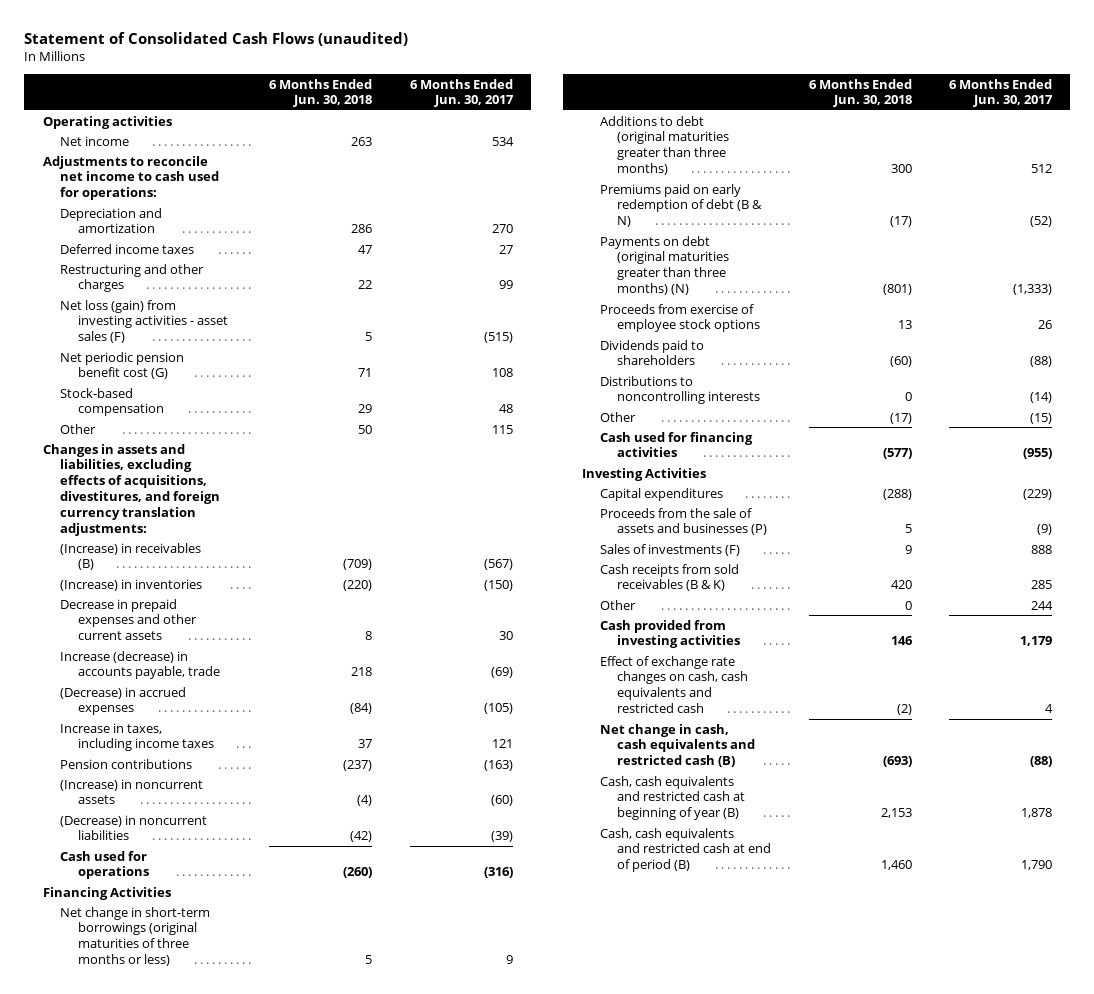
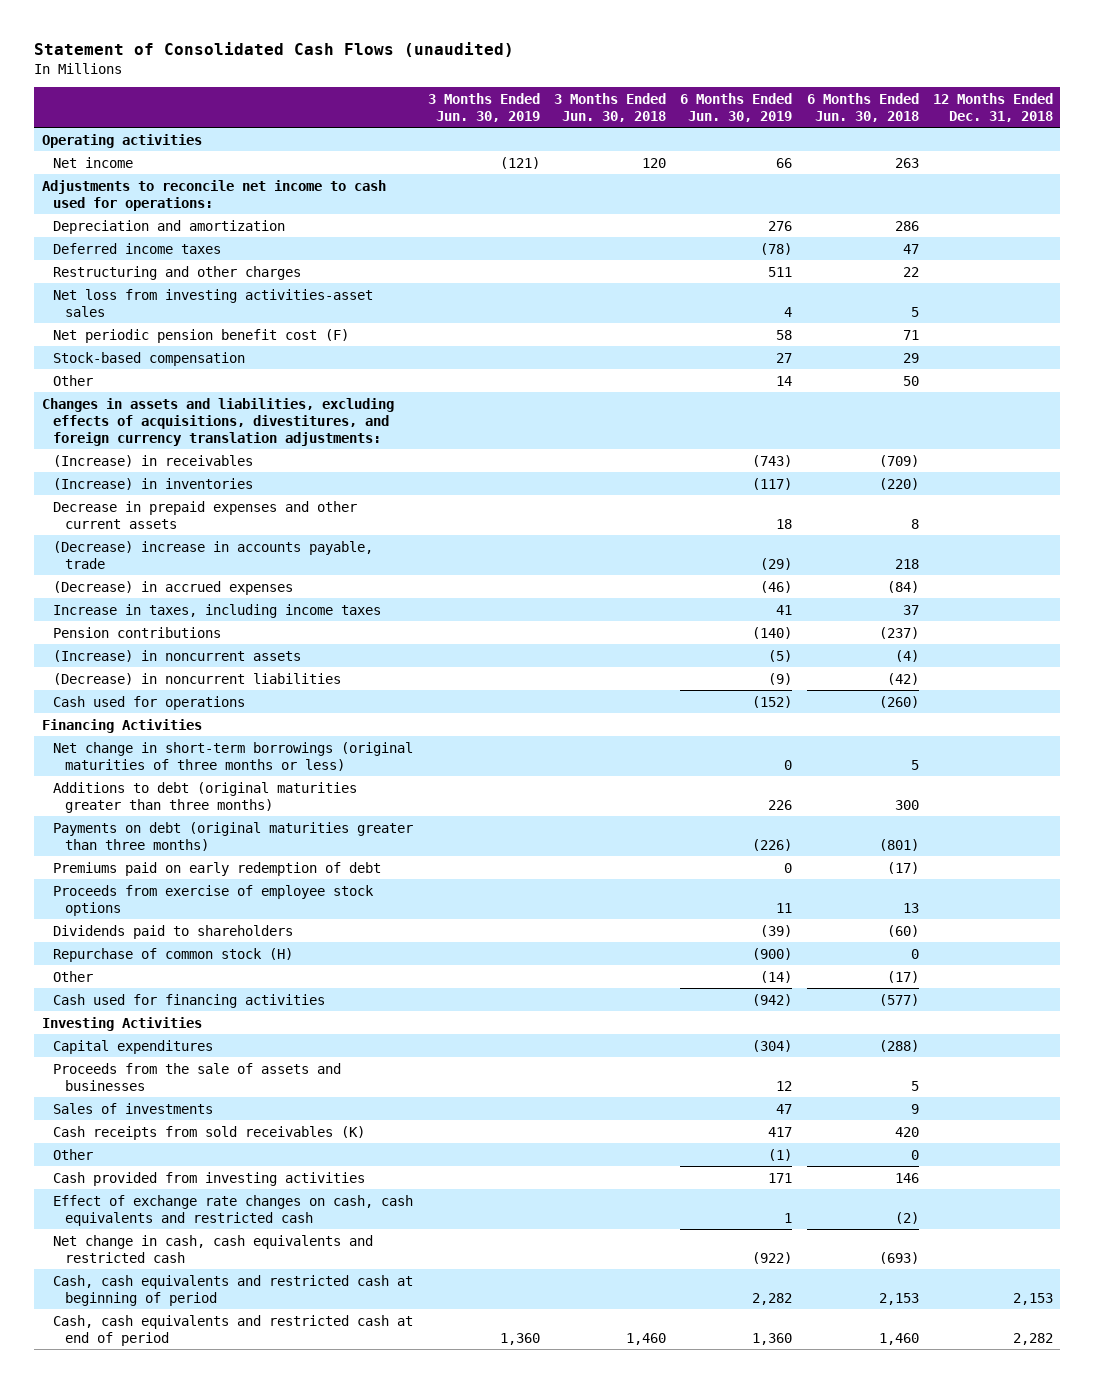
- | 6 Months Ended Jun. 30, 2018 | 6 Months Ended Jun. 30, 2017
+ | 3 Months Ended Jun. 30, 2019 | 3 Months Ended Jun. 30, 2018 | 6 Months Ended Jun. 30, 2019 | 6 Months Ended Jun. 30, 2018 | 12 Months Ended Dec. 31, 2018
- Net loss (gain) from investing activities - asset sales (F) | 5 | (515)
- Net periodic pension benefit cost (G) | 71 | 108
+ Net loss from investing activities-asset sales | | | 4 | 5 |
+ Net periodic pension benefit cost (F) | | | 58 | 71 |
- (Increase) in receivables (B) | (709) | (567)
+ (Increase) in receivables | | | (743) | (709) |
- Increase (decrease) in accounts payable, trade | 218 | (69)
+ (Decrease) increase in accounts payable, trade | | | (29) | 218 |
- Premiums paid on early redemption of debt (B & N) | (17) | (52)
- Payments on debt (original maturities greater than three months) (N) | (801) | (1,333)
+ Payments on debt (original maturities greater than three months) | | | (226) | (801) |
+ Premiums paid on early redemption of debt | | | 0 | (17) |
- Distributions to noncontrolling interests | 0 | (14)
+ Repurchase of common stock (H) | | | (900) | 0 |
- Proceeds from the sale of assets and businesses (P) | 5 | (9)
- Sales of investments (F) | 9 | 888
- Cash receipts from sold receivables (B & K) | 420 | 285
+ Proceeds from the sale of assets and businesses | | | 12 | 5 |
+ Sales of investments | | | 47 | 9 |
+ Cash receipts from sold receivables (K) | | | 417 | 420 |
- Net change in cash, cash equivalents and restricted cash (B) | (693) | (88)
- Cash, cash equivalents and restricted cash at beginning of year (B) | 2,153 | 1,878
- Cash, cash equivalents and restricted cash at end of period (B) | 1,460 | 1,790
+ Net change in cash, cash equivalents and restricted cash | | | (922) | (693) |
+ Cash, cash equivalents and restricted cash at beginning of period | | | 2,282 | 2,153 | 2,153
+ Cash, cash equivalents and restricted cash at end of period | 1,360 | 1,460 | 1,360 | 1,460 | 2,282

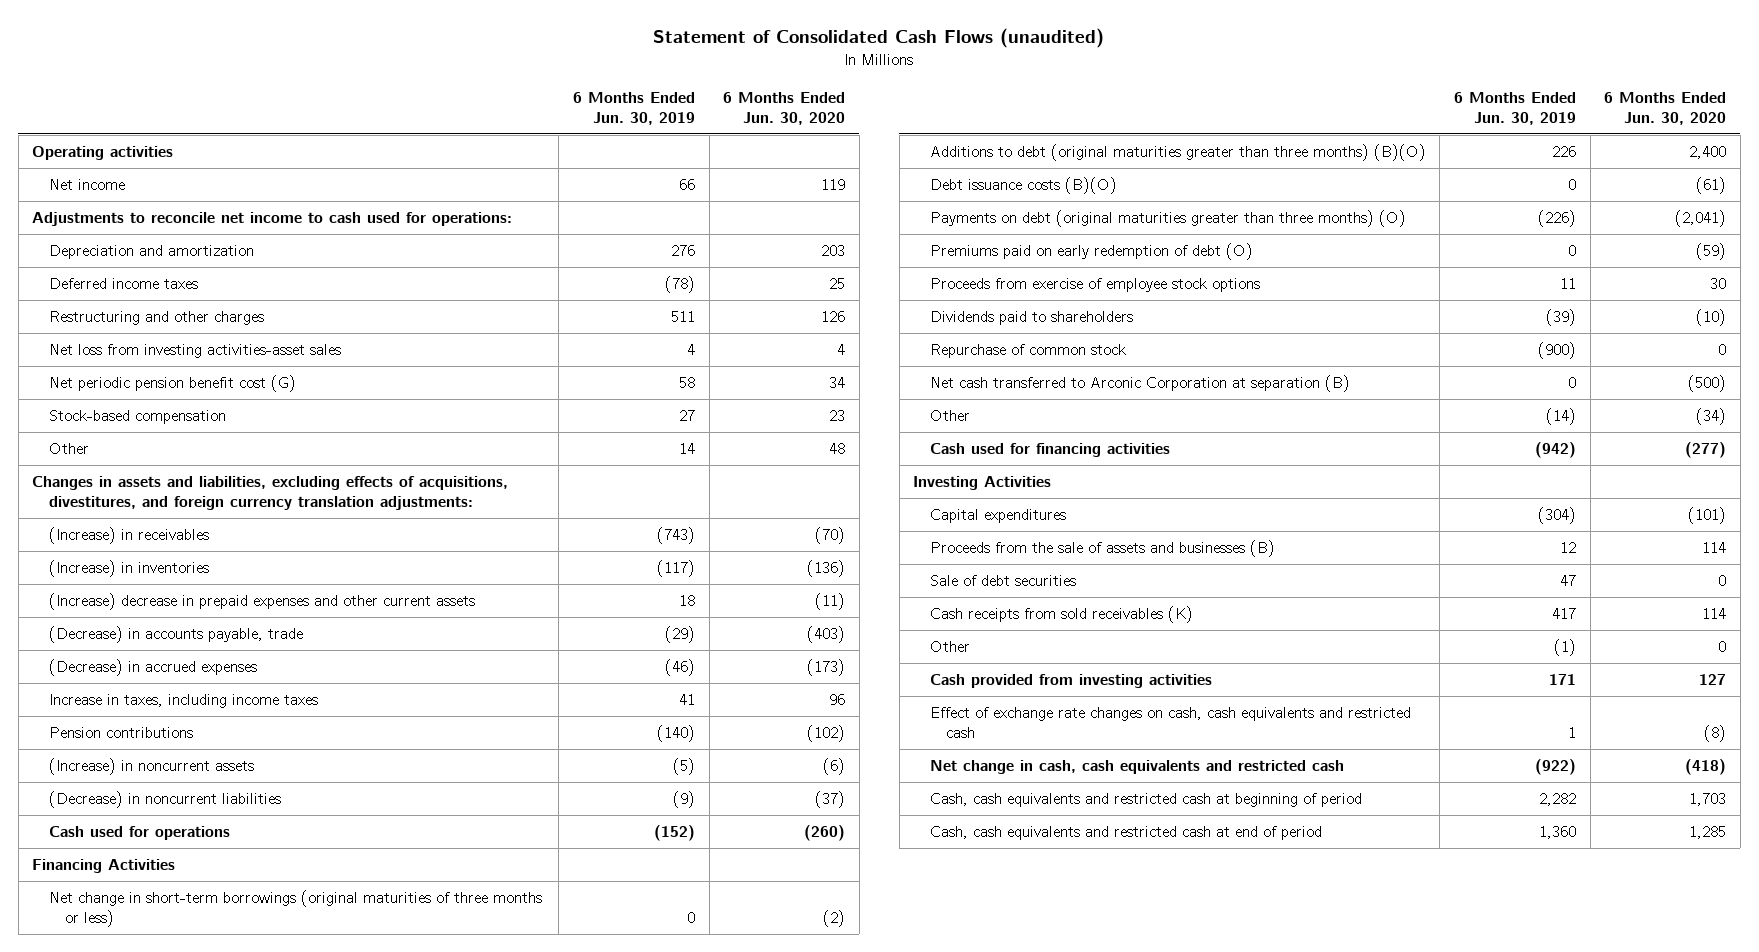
- | 3 Months Ended Jun. 30, 2019 | 3 Months Ended Jun. 30, 2018 | 6 Months Ended Jun. 30, 2019 | 6 Months Ended Jun. 30, 2018 | 12 Months Ended Dec. 31, 2018
+ | 6 Months Ended Jun. 30, 2019 | 6 Months Ended Jun. 30, 2020
- Net periodic pension benefit cost (F) | | | 58 | 71 |
+ Net periodic pension benefit cost (G) | 58 | 34
- Decrease in prepaid expenses and other current assets | | | 18 | 8 |
- (Decrease) increase in accounts payable, trade | | | (29) | 218 |
+ (Increase) decrease in prepaid expenses and other current assets | 18 | (11)
+ (Decrease) in accounts payable, trade | (29) | (403)
- Additions to debt (original maturities greater than three months) | | | 226 | 300 |
- Payments on debt (original maturities greater than three months) | | | (226) | (801) |
- Premiums paid on early redemption of debt | | | 0 | (17) |
+ Additions to debt (original maturities greater than three months) (B)(O) | 226 | 2,400
+ Debt issuance costs (B)(O) | 0 | (61)
+ Payments on debt (original maturities greater than three months) (O) | (226) | (2,041)
+ Premiums paid on early redemption of debt (O) | 0 | (59)
- Repurchase of common stock (H) | | | (900) | 0 |
+ Repurchase of common stock | (900) | 0
+ Net cash transferred to Arconic Corporation at separation (B) | 0 | (500)
- Proceeds from the sale of assets and businesses | | | 12 | 5 |
- Sales of investments | | | 47 | 9 |
+ Proceeds from the sale of assets and businesses (B) | 12 | 114
+ Sale of debt securities | 47 | 0

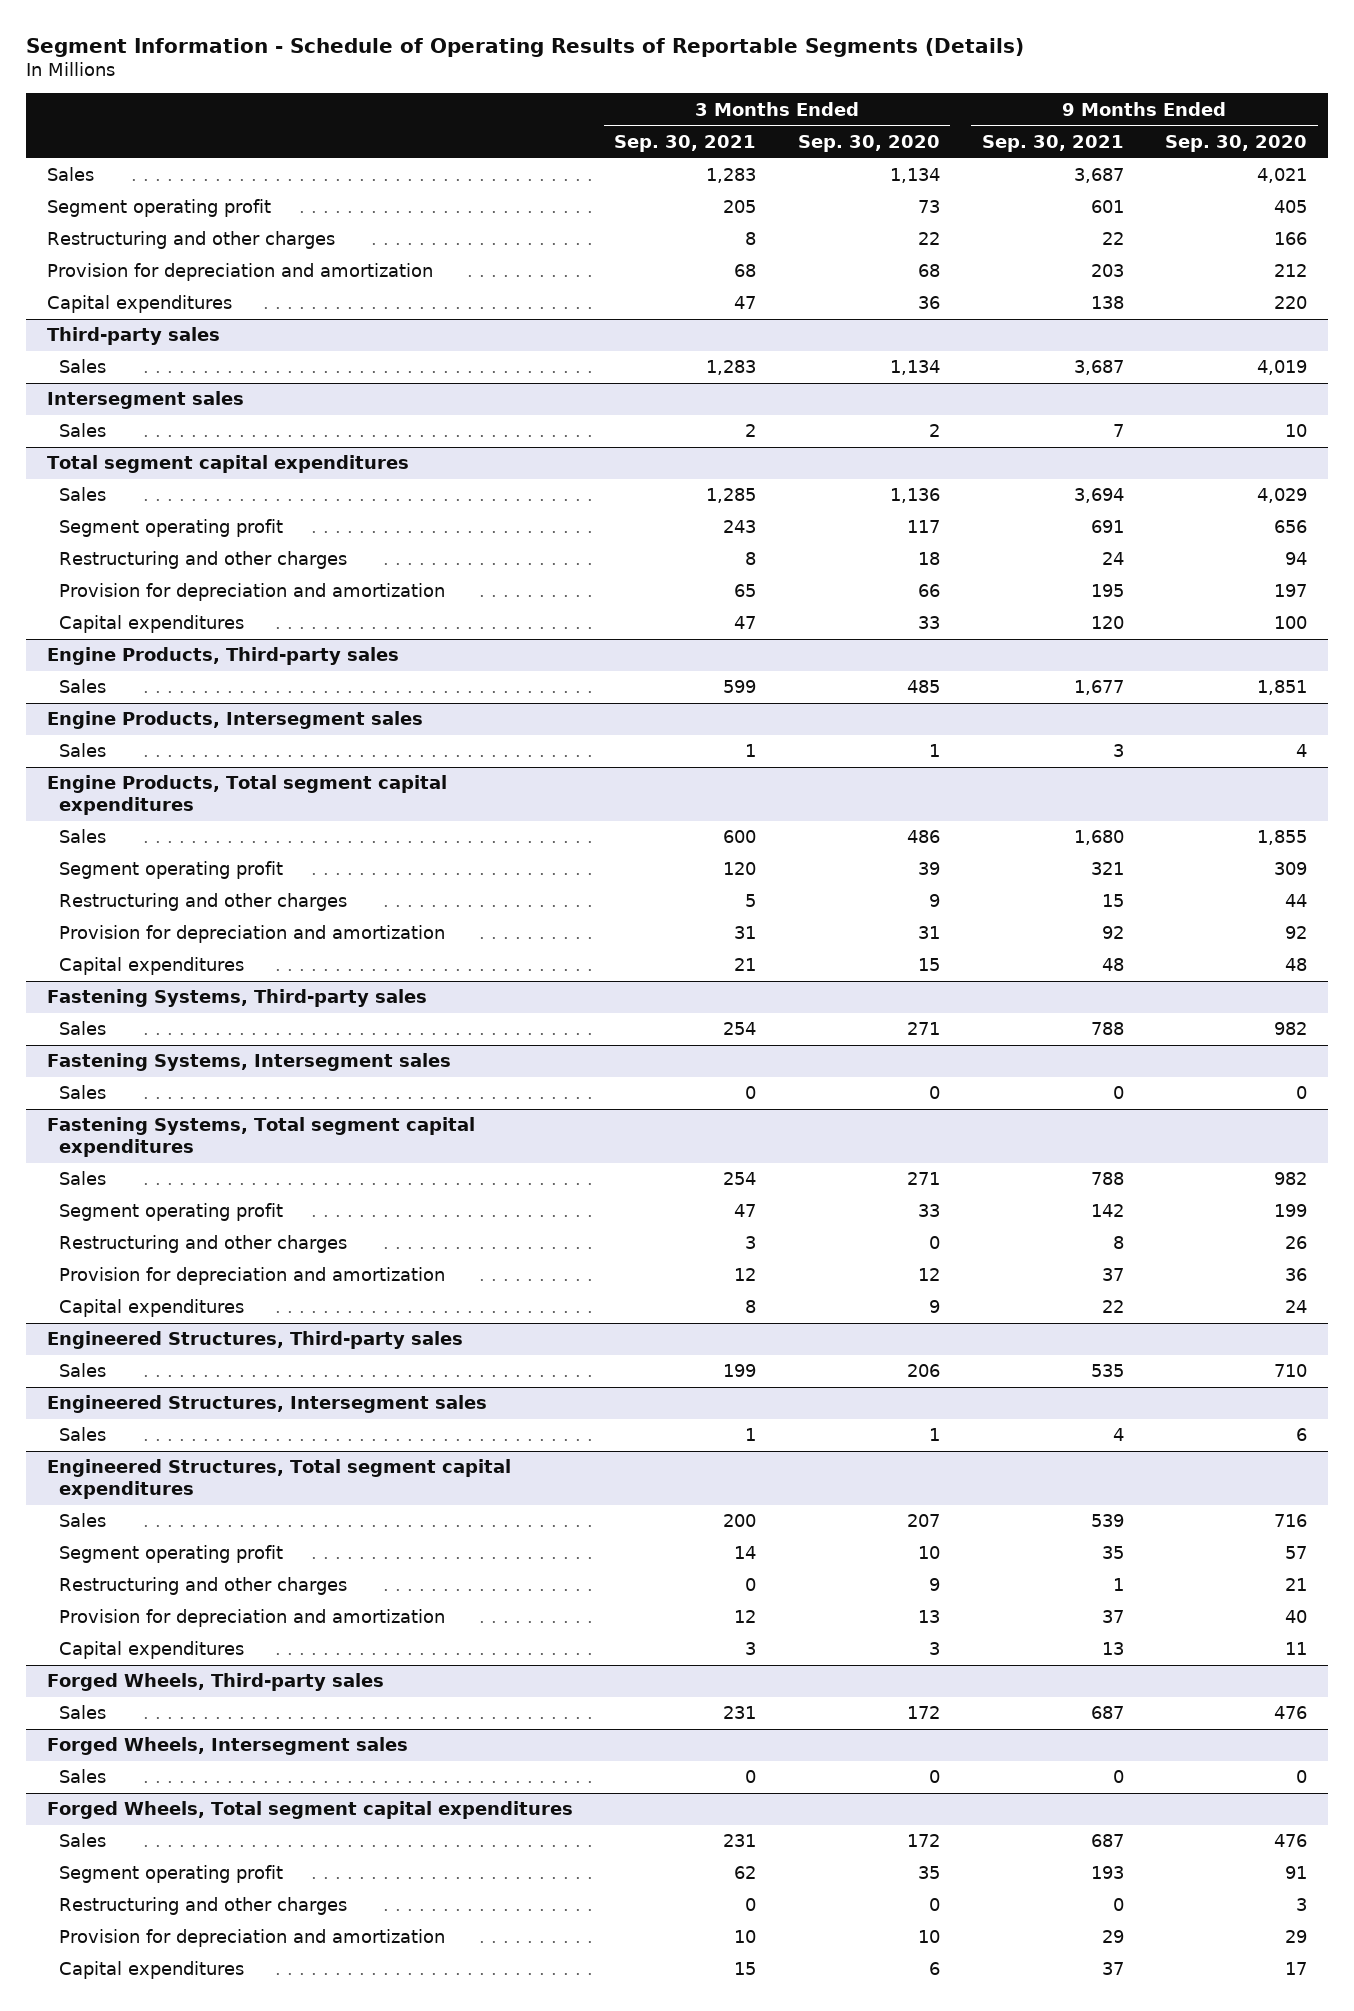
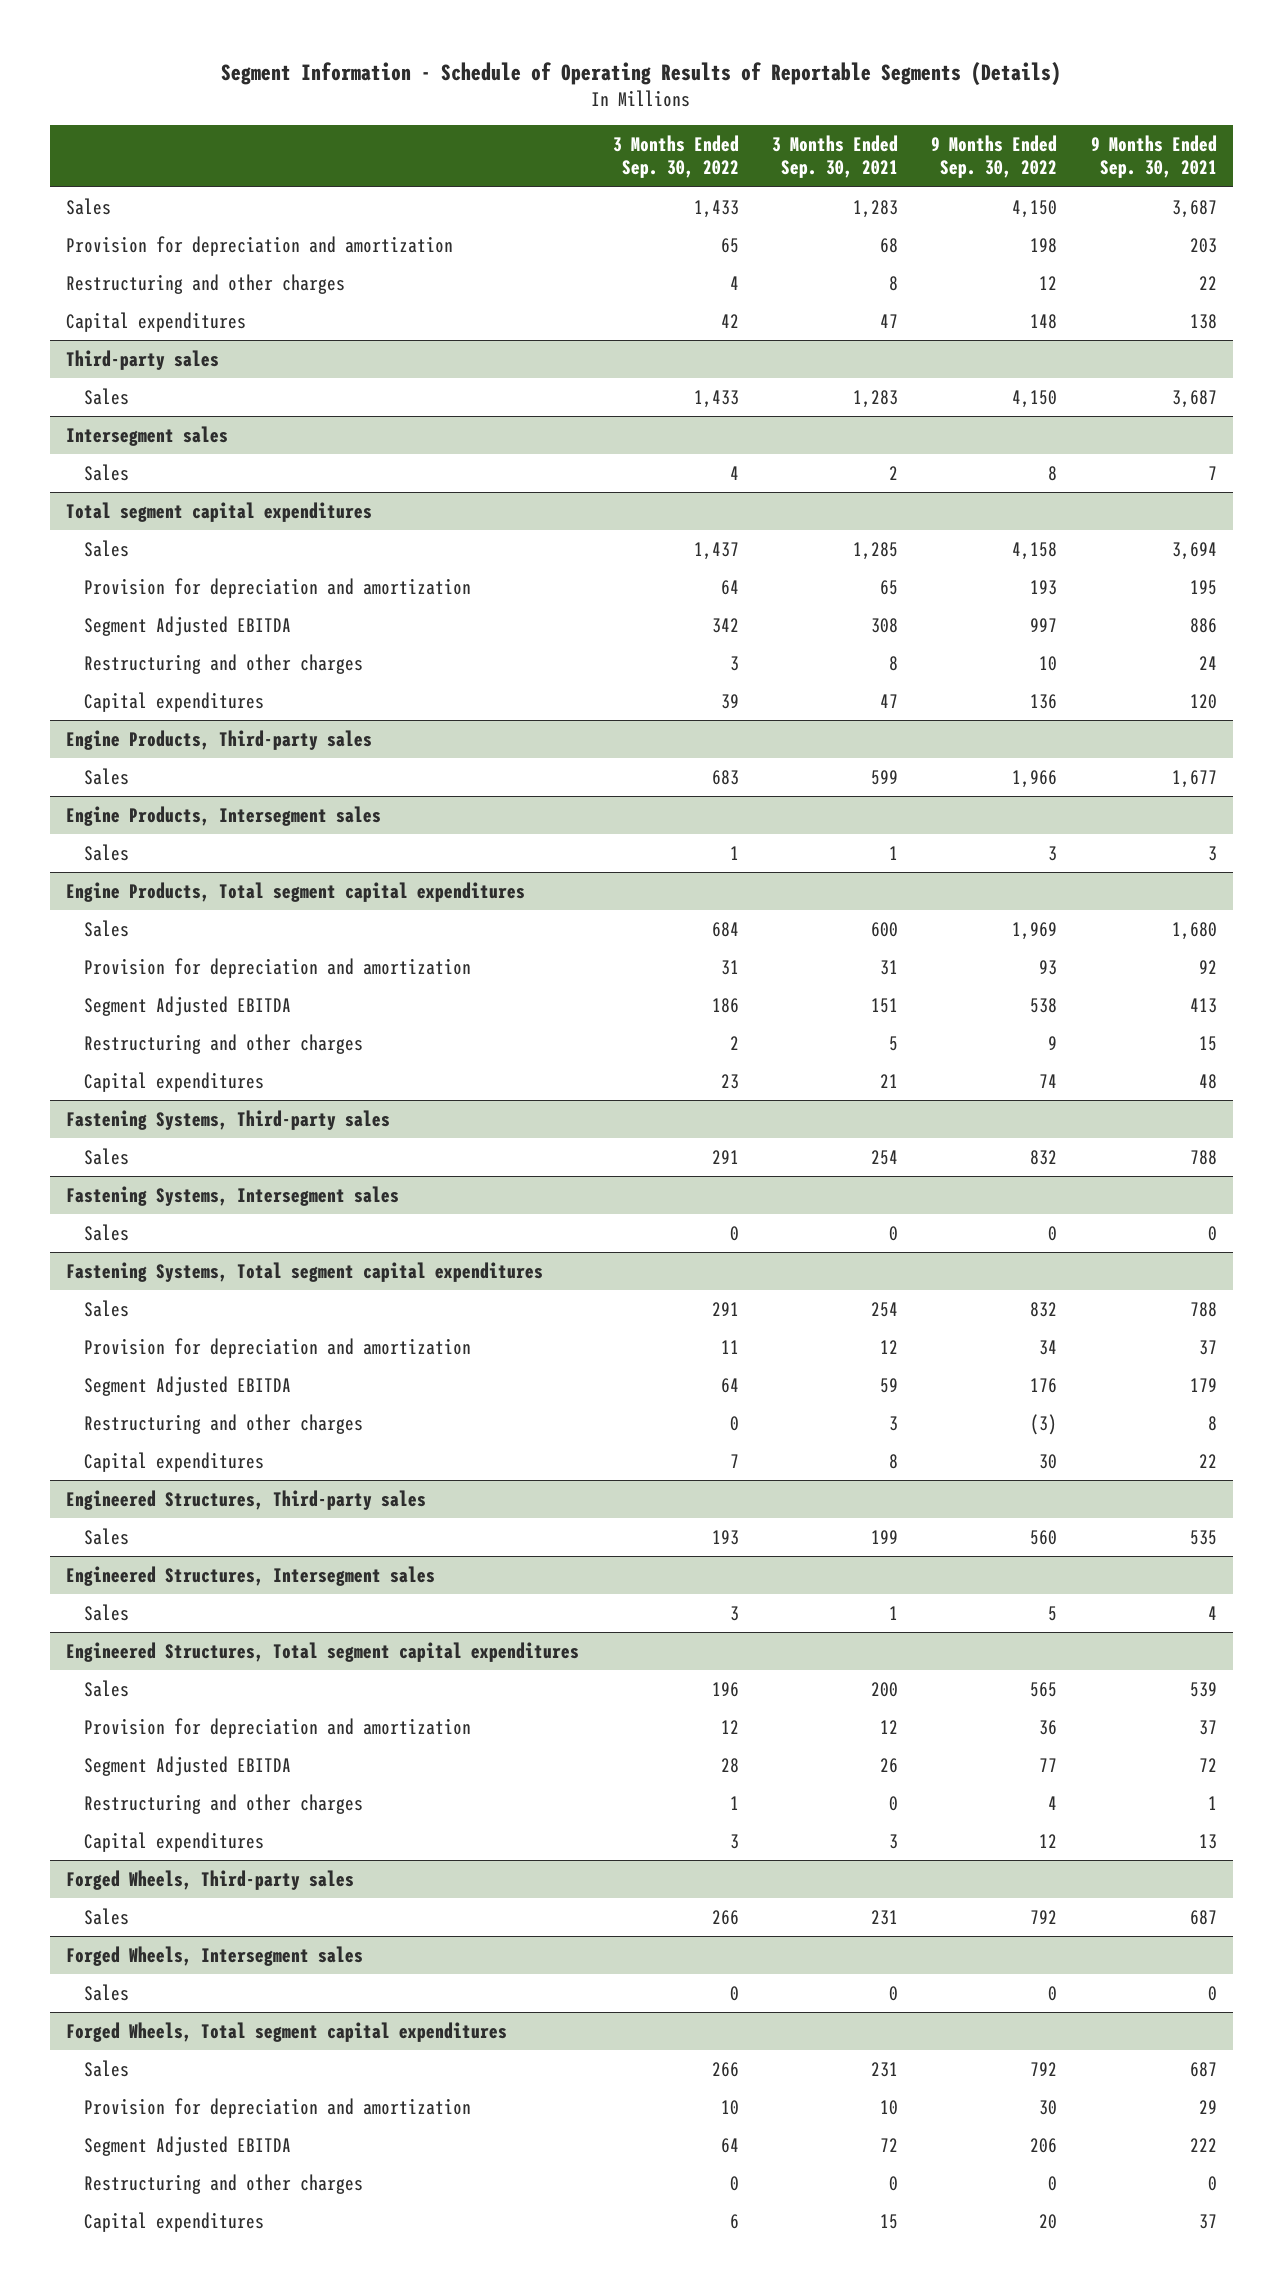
- | 3 Months Ended Sep. 30, 2021 | 3 Months Ended Sep. 30, 2020 | 9 Months Ended Sep. 30, 2021 | 9 Months Ended Sep. 30, 2020
+ | 3 Months Ended Sep. 30, 2022 | 3 Months Ended Sep. 30, 2021 | 9 Months Ended Sep. 30, 2022 | 9 Months Ended Sep. 30, 2021
- Segment operating profit | 205 | 73 | 601 | 405
moved down: Restructuring and other charges | 4 | 8 | 12 | 22
@ Total segment capital expenditures
- Segment operating profit | 243 | 117 | 691 | 656
+ Segment Adjusted EBITDA | 342 | 308 | 997 | 886
moved down: Restructuring and other charges | 3 | 8 | 10 | 24
@ Engine Products, Total segment capital expenditures
- Segment operating profit | 120 | 39 | 321 | 309
+ Segment Adjusted EBITDA | 186 | 151 | 538 | 413
moved down: Restructuring and other charges | 2 | 5 | 9 | 15
@ Fastening Systems, Total segment capital expenditures
- Segment operating profit | 47 | 33 | 142 | 199
+ Segment Adjusted EBITDA | 64 | 59 | 176 | 179
moved down: Restructuring and other charges | 0 | 3 | (3) | 8
@ Engineered Structures, Total segment capital expenditures
- Segment operating profit | 14 | 10 | 35 | 57
+ Segment Adjusted EBITDA | 28 | 26 | 77 | 72
moved down: Restructuring and other charges | 1 | 0 | 4 | 1
@ Forged Wheels, Total segment capital expenditures
- Segment operating profit | 62 | 35 | 193 | 91
+ Segment Adjusted EBITDA | 64 | 72 | 206 | 222
moved down: Restructuring and other charges | 0 | 0 | 0 | 0

